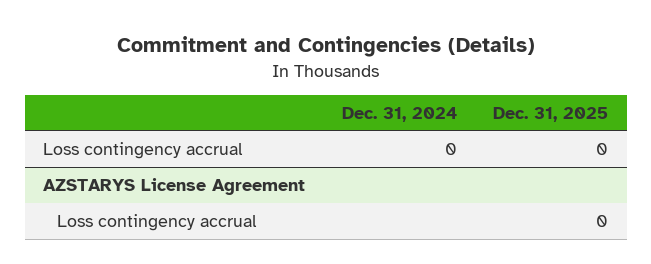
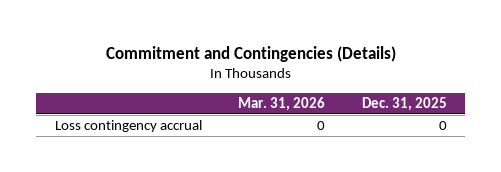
- | Dec. 31, 2024 | Dec. 31, 2025
+ | Mar. 31, 2026 | Dec. 31, 2025
- AZSTARYS License Agreement
- Loss contingency accrual | | 0

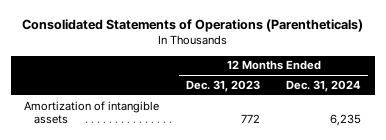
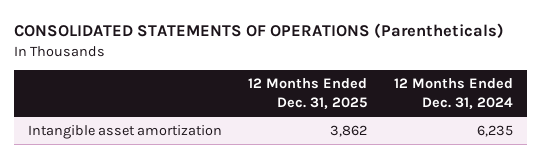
- Consolidated Statements of Operations (Parentheticals)
+ CONSOLIDATED STATEMENTS OF OPERATIONS (Parentheticals)
- | 12 Months Ended Dec. 31, 2023 | 12 Months Ended Dec. 31, 2024
+ | 12 Months Ended Dec. 31, 2025 | 12 Months Ended Dec. 31, 2024
- Amortization of intangible assets | 772 | 6,235
+ Intangible asset amortization | 3,862 | 6,235

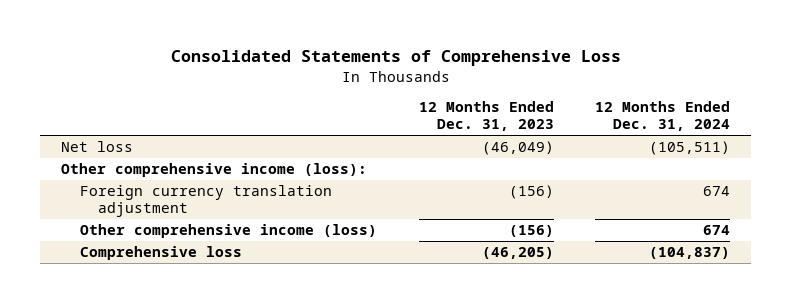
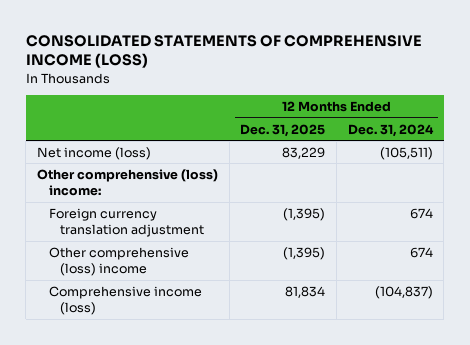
- Consolidated Statements of Comprehensive Loss
+ CONSOLIDATED STATEMENTS OF COMPREHENSIVE INCOME (LOSS)
- | 12 Months Ended Dec. 31, 2023 | 12 Months Ended Dec. 31, 2024
+ | 12 Months Ended Dec. 31, 2025 | 12 Months Ended Dec. 31, 2024
- Net loss | (46,049) | (105,511)
- Other comprehensive income (loss):
+ Net income (loss) | 83,229 | (105,511)
+ Other comprehensive (loss) income:
- Other comprehensive income (loss) | (156) | 674
- Comprehensive loss | (46,205) | (104,837)
+ Other comprehensive (loss) income | (1,395) | 674
+ Comprehensive income (loss) | 81,834 | (104,837)

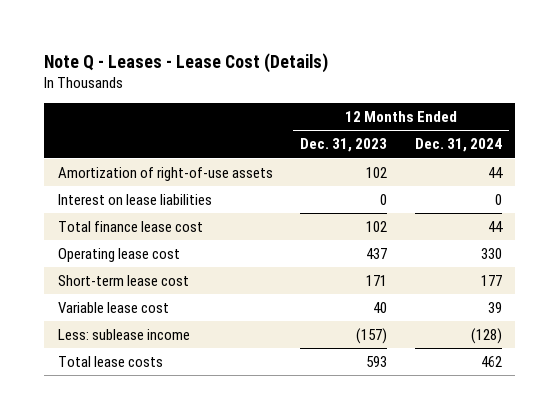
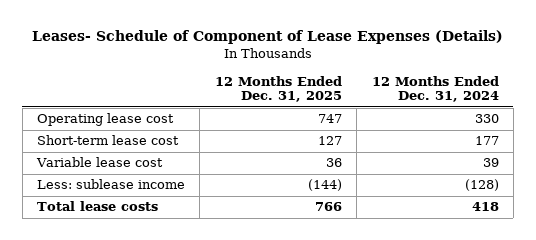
- Note Q - Leases - Lease Cost (Details)
+ Leases- Schedule of Component of Lease Expenses (Details)
- | 12 Months Ended Dec. 31, 2023 | 12 Months Ended Dec. 31, 2024
+ | 12 Months Ended Dec. 31, 2025 | 12 Months Ended Dec. 31, 2024
- Amortization of right-of-use assets | 102 | 44
- Interest on lease liabilities | 0 | 0
- Total finance lease cost | 102 | 44
- Total lease costs | 593 | 462
+ Total lease costs | 766 | 418

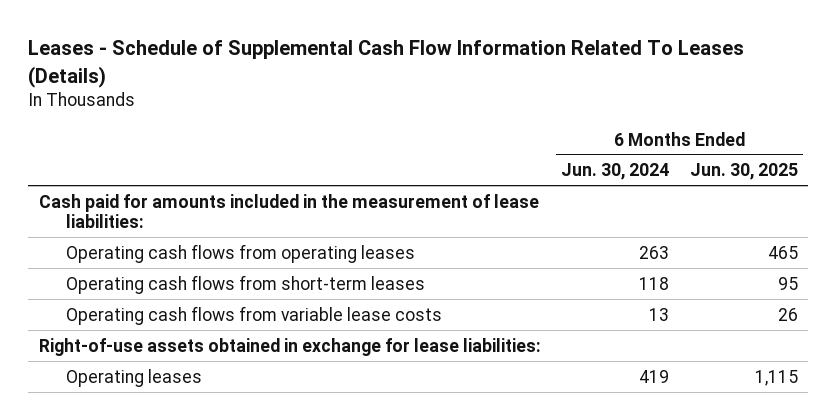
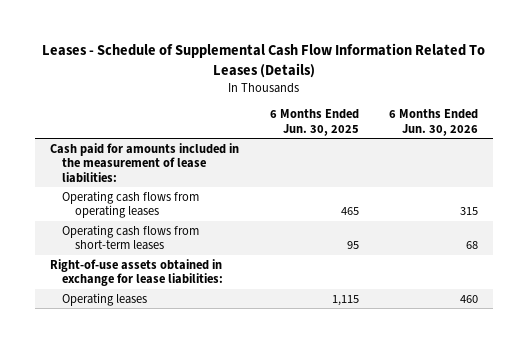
- | 6 Months Ended Jun. 30, 2024 | 6 Months Ended Jun. 30, 2025
+ | 6 Months Ended Jun. 30, 2025 | 6 Months Ended Jun. 30, 2026
- Operating cash flows from variable lease costs | 13 | 26

